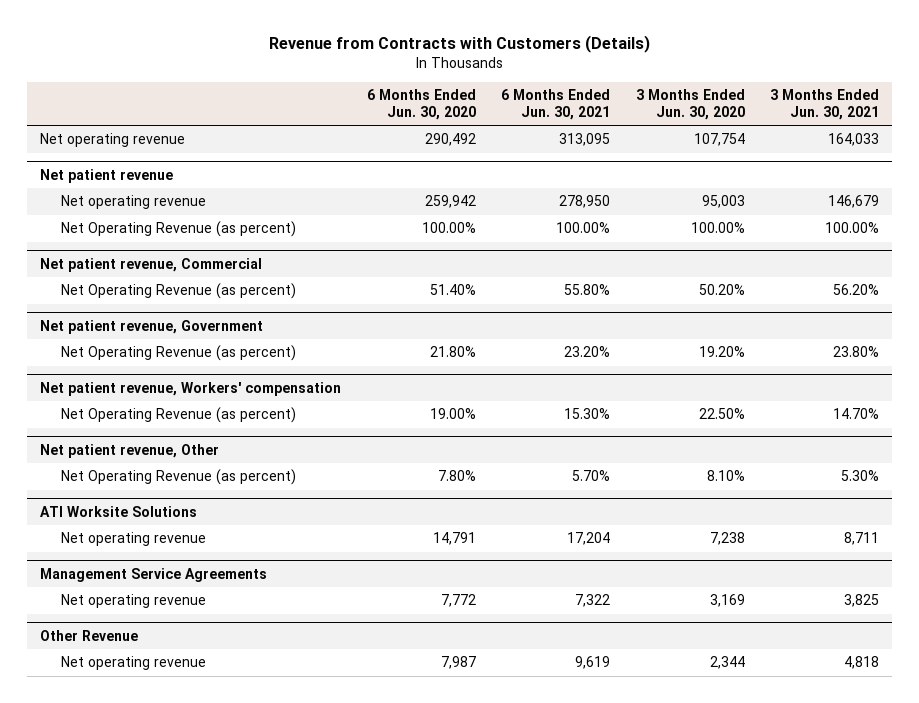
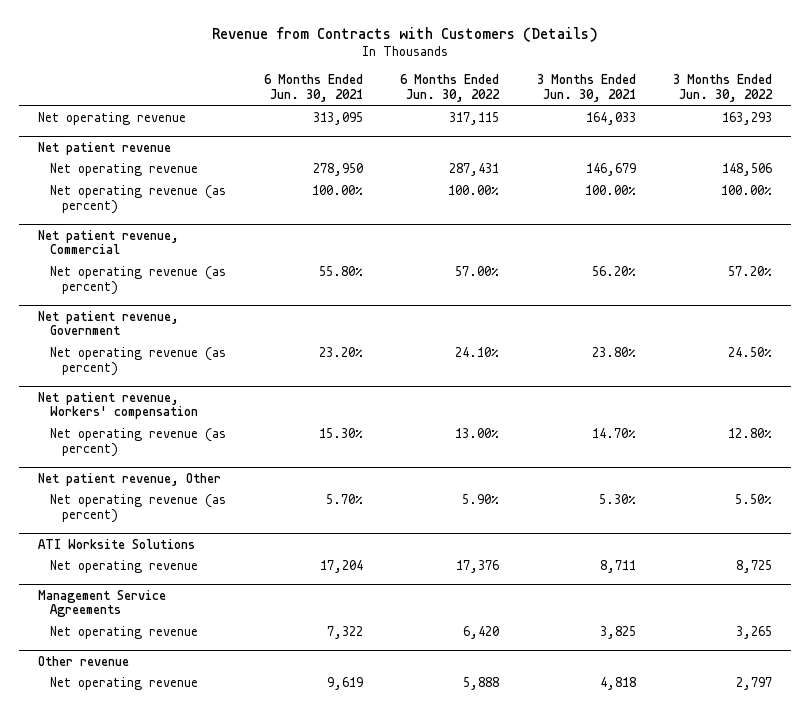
- | 6 Months Ended Jun. 30, 2020 | 6 Months Ended Jun. 30, 2021 | 3 Months Ended Jun. 30, 2020 | 3 Months Ended Jun. 30, 2021
+ | 6 Months Ended Jun. 30, 2021 | 6 Months Ended Jun. 30, 2022 | 3 Months Ended Jun. 30, 2021 | 3 Months Ended Jun. 30, 2022
@ Net patient revenue
- Net Operating Revenue (as percent) | 100.00% | 100.00% | 100.00% | 100.00%
+ Net operating revenue (as percent) | 100.00% | 100.00% | 100.00% | 100.00%
@ Net patient revenue, Commercial
- Net Operating Revenue (as percent) | 51.40% | 55.80% | 50.20% | 56.20%
+ Net operating revenue (as percent) | 55.80% | 57.00% | 56.20% | 57.20%
@ Net patient revenue, Government
- Net Operating Revenue (as percent) | 21.80% | 23.20% | 19.20% | 23.80%
+ Net operating revenue (as percent) | 23.20% | 24.10% | 23.80% | 24.50%
@ Net patient revenue, Workers' compensation
- Net Operating Revenue (as percent) | 19.00% | 15.30% | 22.50% | 14.70%
+ Net operating revenue (as percent) | 15.30% | 13.00% | 14.70% | 12.80%
@ Net patient revenue, Other
- Net Operating Revenue (as percent) | 7.80% | 5.70% | 8.10% | 5.30%
+ Net operating revenue (as percent) | 5.70% | 5.90% | 5.30% | 5.50%
- Other Revenue
+ Other revenue

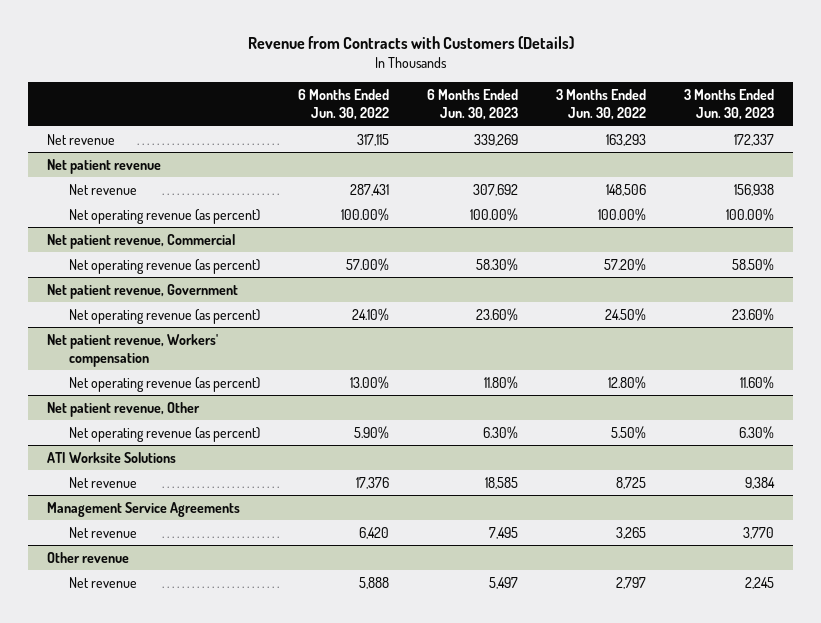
- | 6 Months Ended Jun. 30, 2021 | 6 Months Ended Jun. 30, 2022 | 3 Months Ended Jun. 30, 2021 | 3 Months Ended Jun. 30, 2022
+ | 6 Months Ended Jun. 30, 2022 | 6 Months Ended Jun. 30, 2023 | 3 Months Ended Jun. 30, 2022 | 3 Months Ended Jun. 30, 2023
- Net operating revenue | 313,095 | 317,115 | 164,033 | 163,293
+ Net revenue | 317,115 | 339,269 | 163,293 | 172,337
@ Net patient revenue
- Net operating revenue | 278,950 | 287,431 | 146,679 | 148,506
+ Net revenue | 287,431 | 307,692 | 148,506 | 156,938
@ ATI Worksite Solutions
- Net operating revenue | 17,204 | 17,376 | 8,711 | 8,725
+ Net revenue | 17,376 | 18,585 | 8,725 | 9,384
@ Management Service Agreements
- Net operating revenue | 7,322 | 6,420 | 3,825 | 3,265
+ Net revenue | 6,420 | 7,495 | 3,265 | 3,770
@ Other revenue
- Net operating revenue | 9,619 | 5,888 | 4,818 | 2,797
+ Net revenue | 5,888 | 5,497 | 2,797 | 2,245

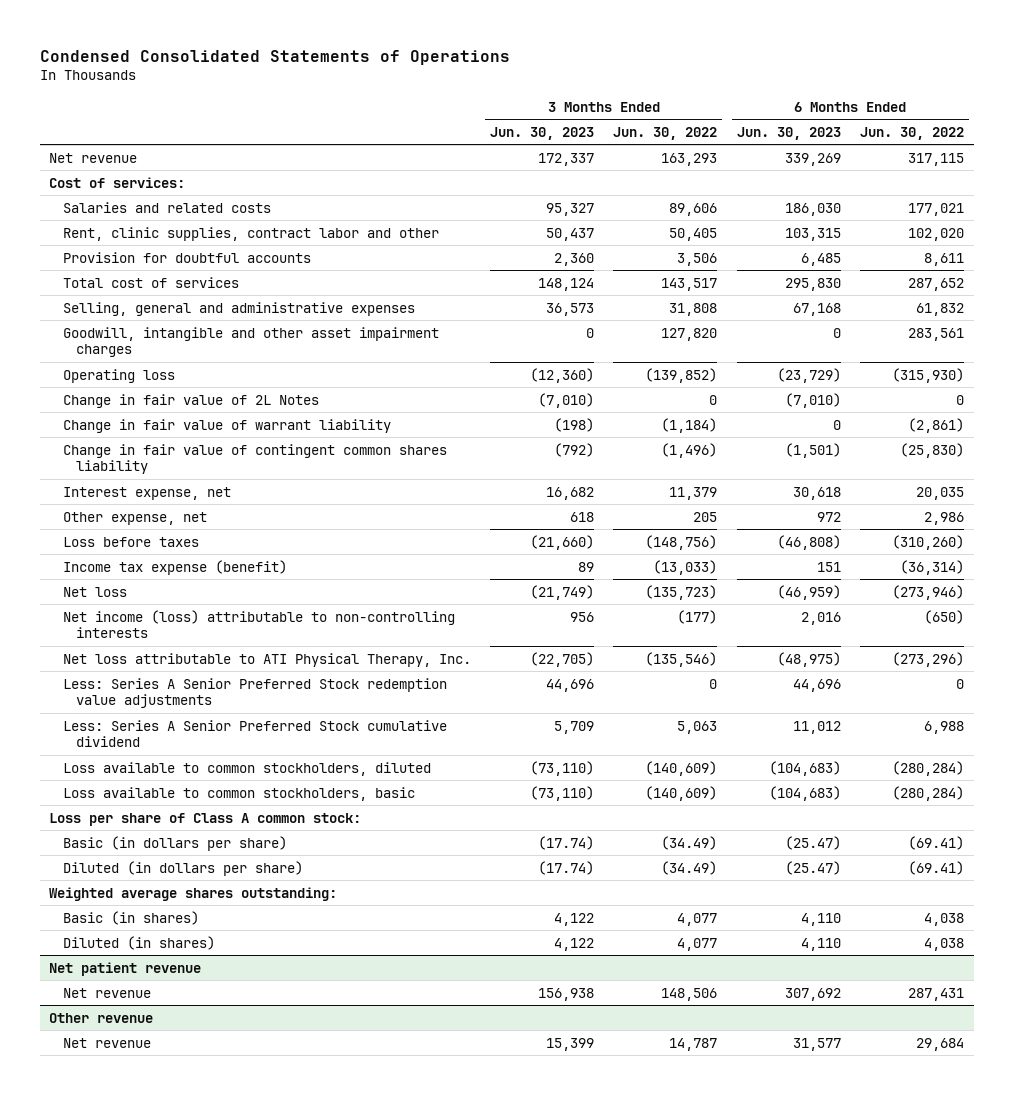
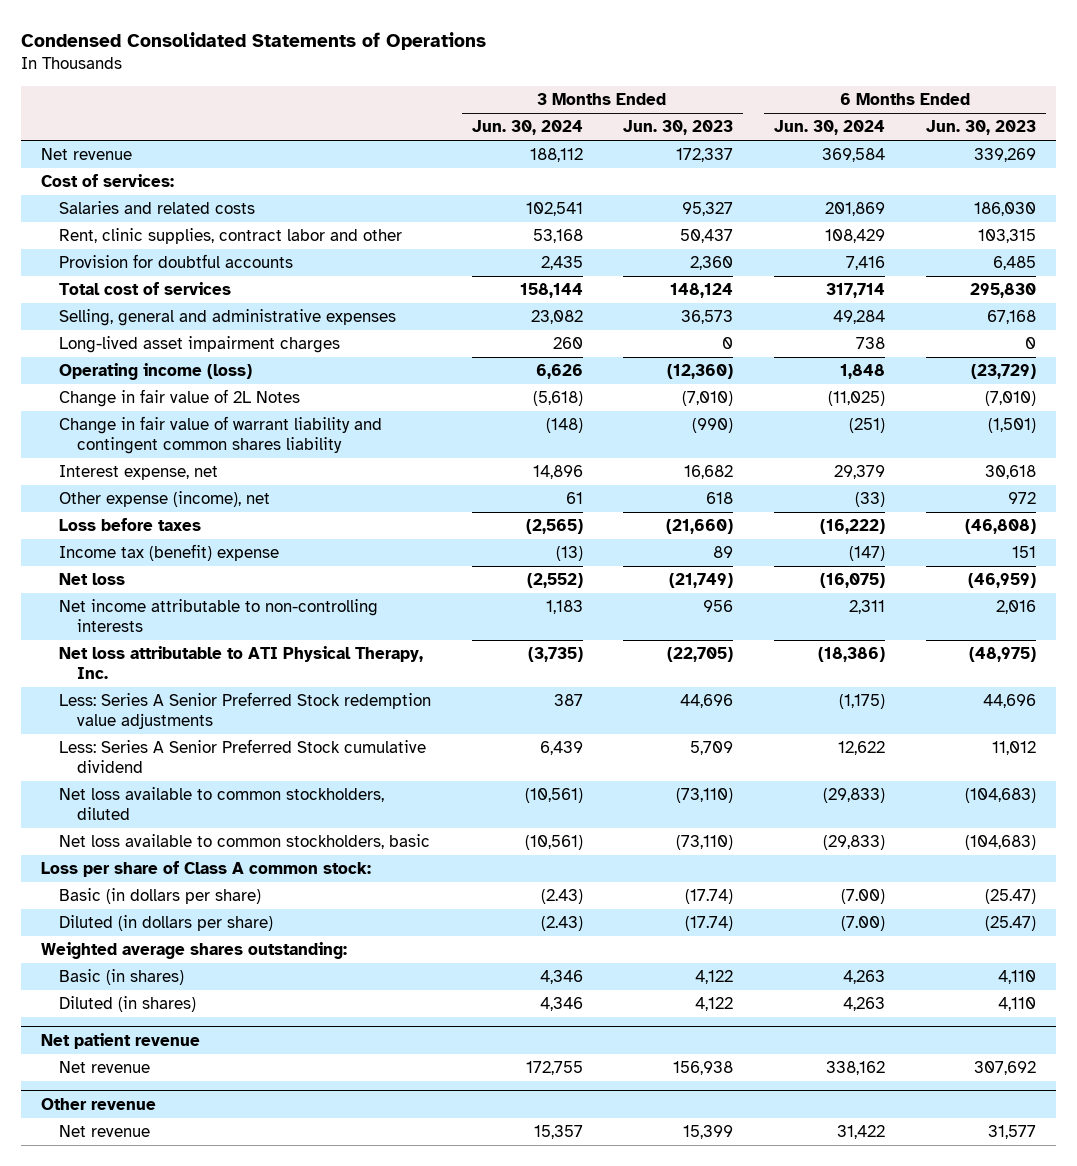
- | 3 Months Ended Jun. 30, 2023 | 3 Months Ended Jun. 30, 2022 | 6 Months Ended Jun. 30, 2023 | 6 Months Ended Jun. 30, 2022
+ | 3 Months Ended Jun. 30, 2024 | 3 Months Ended Jun. 30, 2023 | 6 Months Ended Jun. 30, 2024 | 6 Months Ended Jun. 30, 2023
- Goodwill, intangible and other asset impairment charges | 0 | 127,820 | 0 | 283,561
- Operating loss | (12,360) | (139,852) | (23,729) | (315,930)
+ Long-lived asset impairment charges | 260 | 0 | 738 | 0
+ Operating income (loss) | 6,626 | (12,360) | 1,848 | (23,729)
- Change in fair value of warrant liability | (198) | (1,184) | 0 | (2,861)
- Change in fair value of contingent common shares liability | (792) | (1,496) | (1,501) | (25,830)
+ Change in fair value of warrant liability and contingent common shares liability | (148) | (990) | (251) | (1,501)
- Other expense, net | 618 | 205 | 972 | 2,986
+ Other expense (income), net | 61 | 618 | (33) | 972
- Income tax expense (benefit) | 89 | (13,033) | 151 | (36,314)
+ Income tax (benefit) expense | (13) | 89 | (147) | 151
- Net income (loss) attributable to non-controlling interests | 956 | (177) | 2,016 | (650)
+ Net income attributable to non-controlling interests | 1,183 | 956 | 2,311 | 2,016
- Loss available to common stockholders, diluted | (73,110) | (140,609) | (104,683) | (280,284)
- Loss available to common stockholders, basic | (73,110) | (140,609) | (104,683) | (280,284)
+ Net loss available to common stockholders, diluted | (10,561) | (73,110) | (29,833) | (104,683)
+ Net loss available to common stockholders, basic | (10,561) | (73,110) | (29,833) | (104,683)

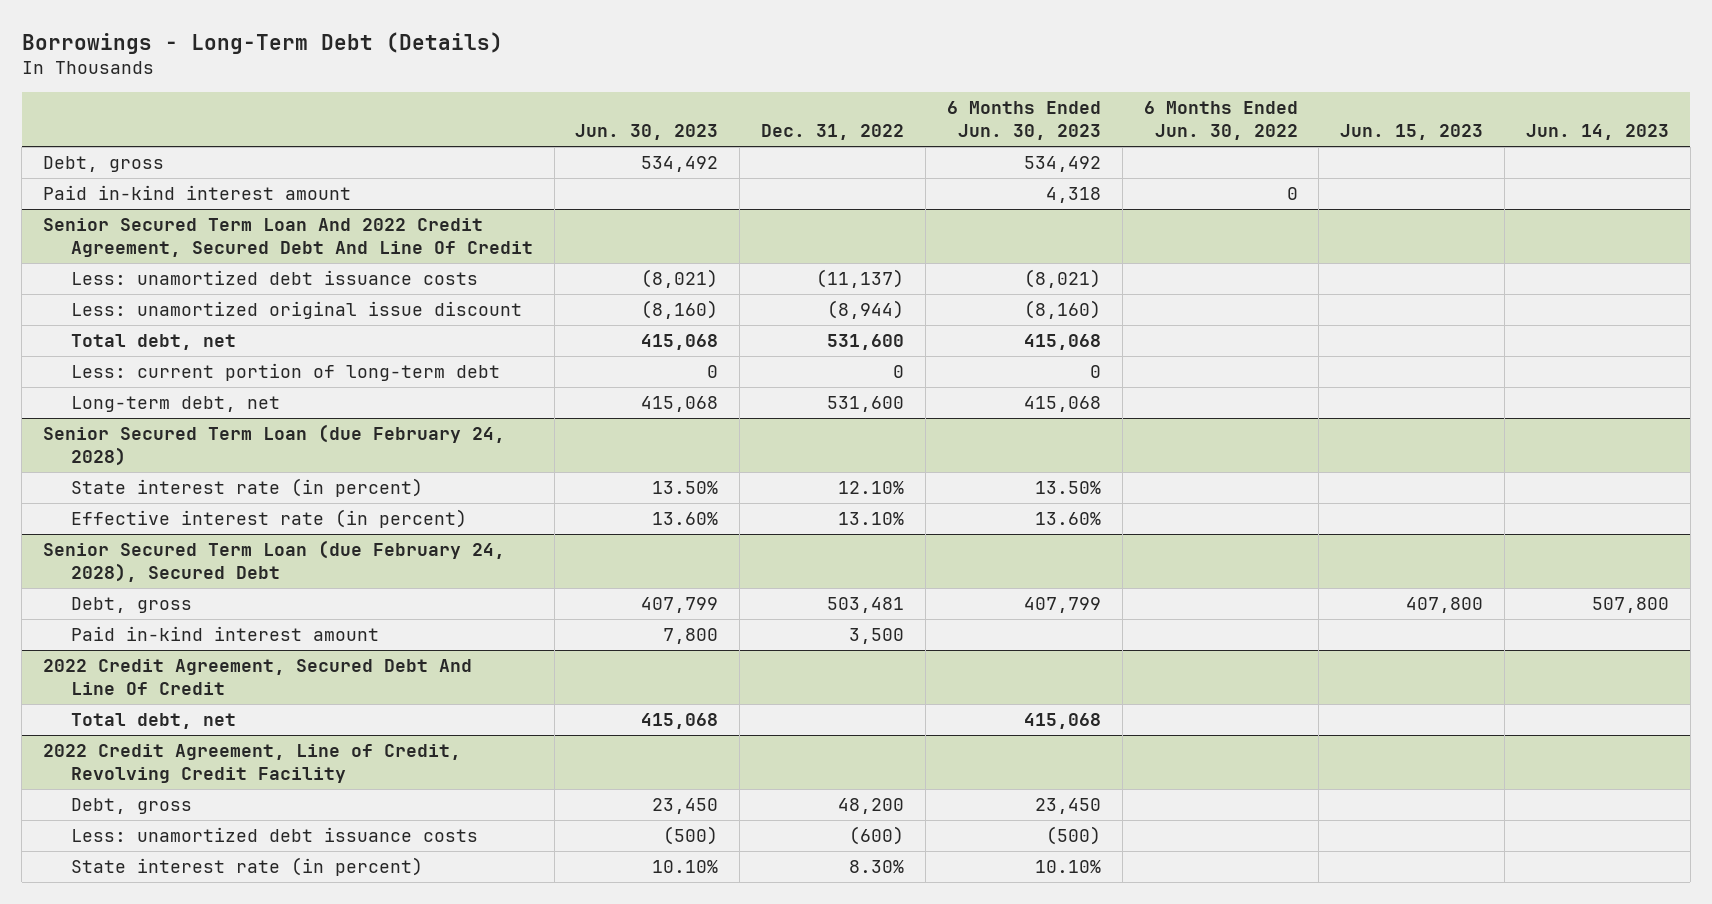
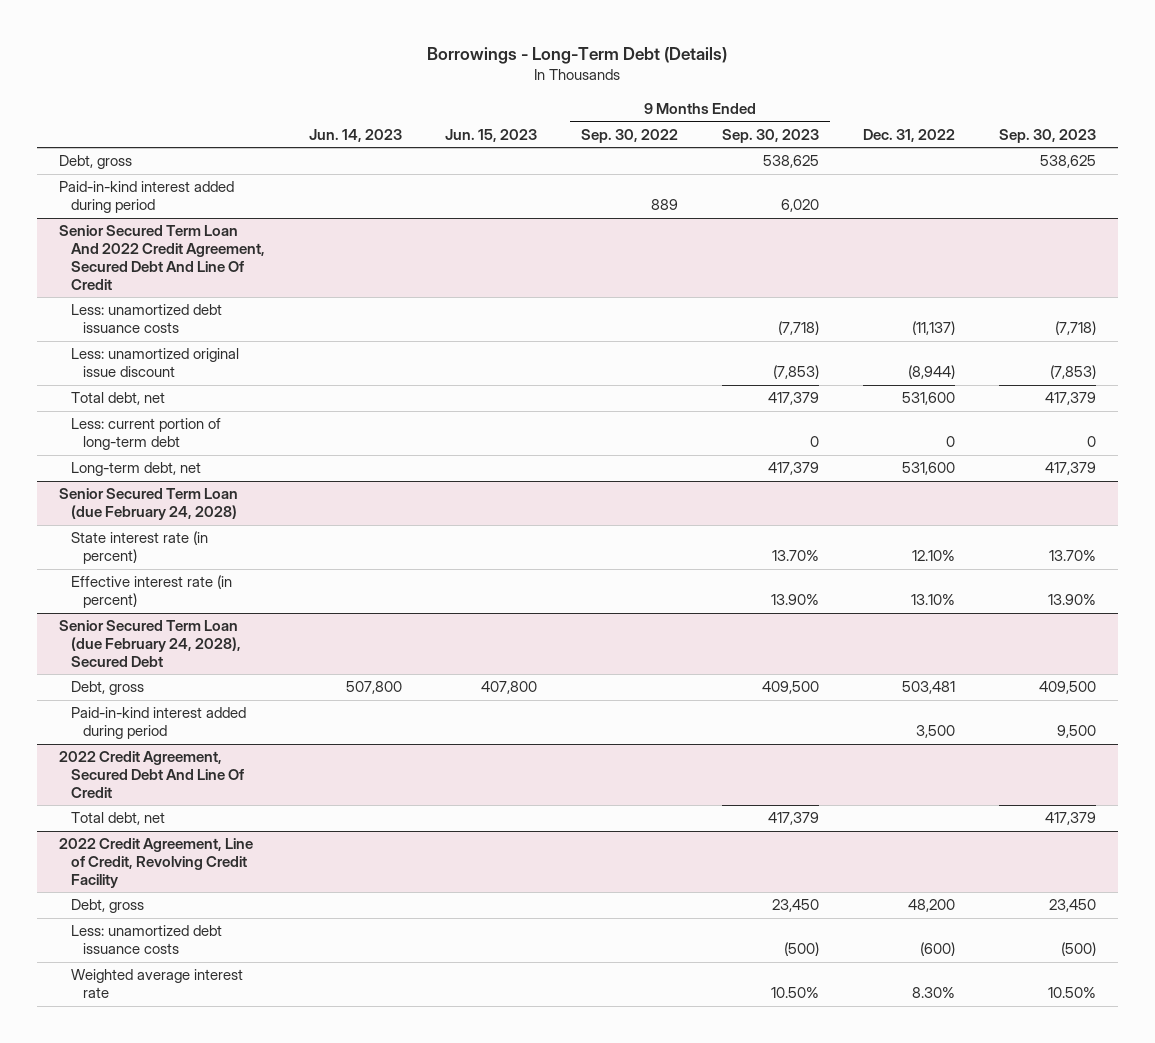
- | Jun. 30, 2023 | Dec. 31, 2022 | 6 Months Ended Jun. 30, 2023 | 6 Months Ended Jun. 30, 2022 | Jun. 15, 2023 | Jun. 14, 2023
+ | Jun. 14, 2023 | Jun. 15, 2023 | 9 Months Ended Sep. 30, 2022 | 9 Months Ended Sep. 30, 2023 | Dec. 31, 2022 | Sep. 30, 2023
- Paid in-kind interest amount | | | 4,318 | 0 | |
+ Paid-in-kind interest added during period | | | 889 | 6,020 | |
@ Senior Secured Term Loan (due February 24, 2028), Secured Debt
- Paid in-kind interest amount | 7,800 | 3,500 | | | |
+ Paid-in-kind interest added during period | | | | | 3,500 | 9,500
@ 2022 Credit Agreement, Line of Credit, Revolving Credit Facility
- State interest rate (in percent) | 10.10% | 8.30% | 10.10% | | |
+ Weighted average interest rate | | | | 10.50% | 8.30% | 10.50%

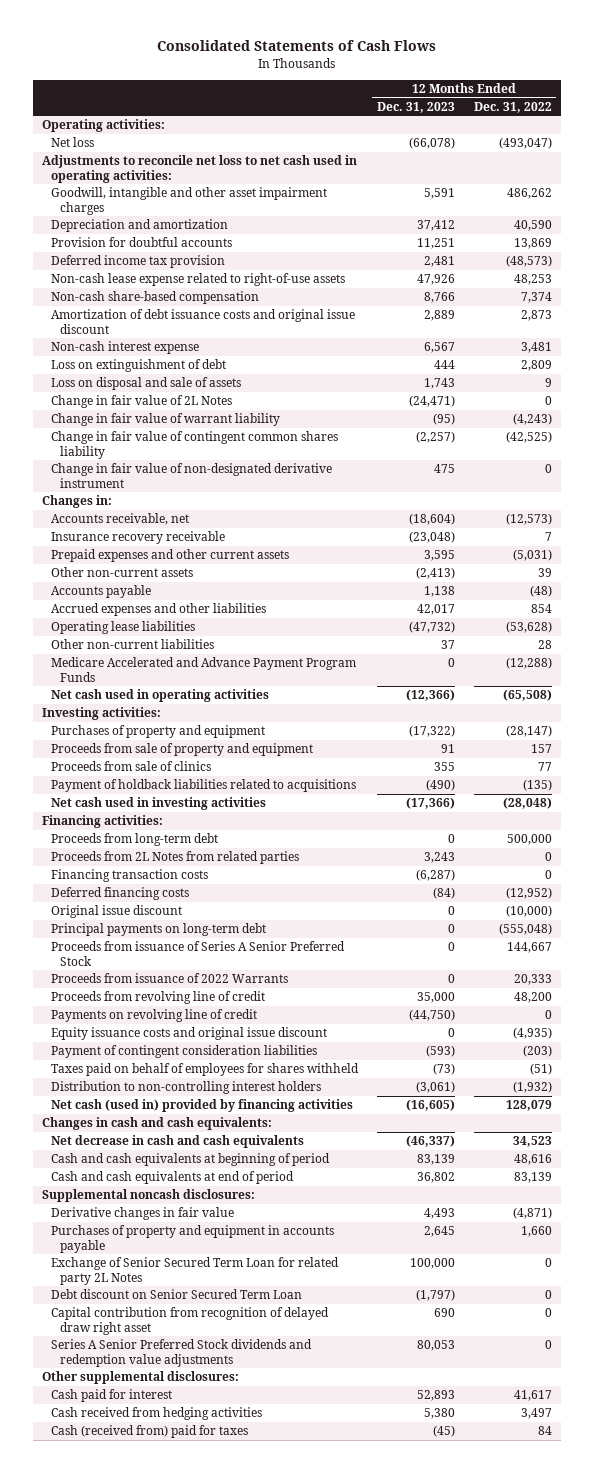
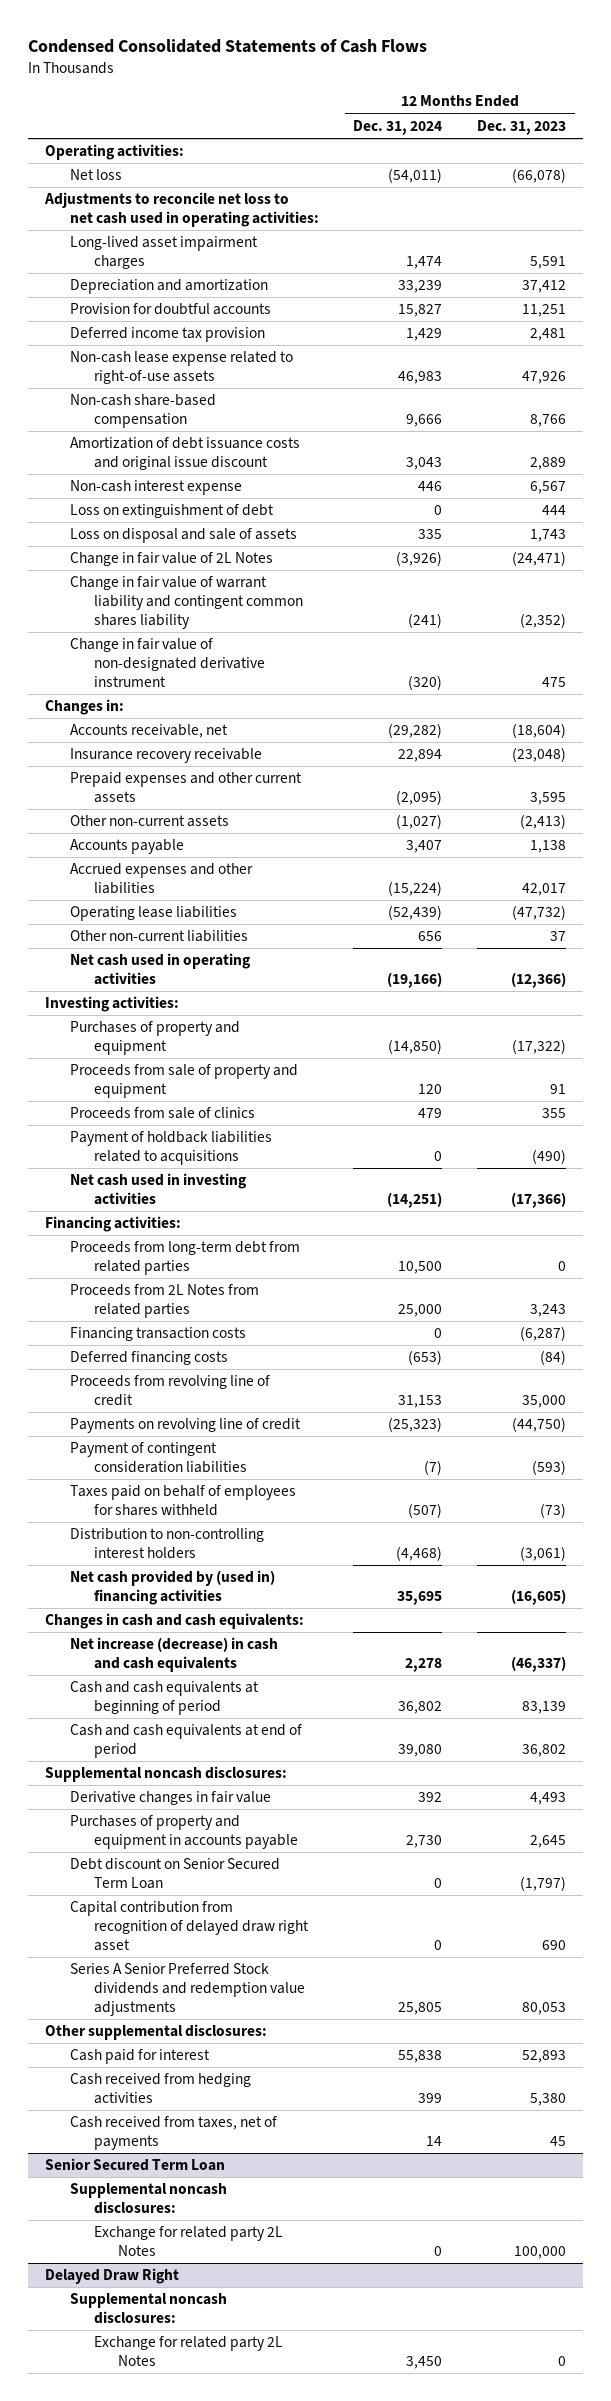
- Consolidated Statements of Cash Flows
+ Condensed Consolidated Statements of Cash Flows
- | 12 Months Ended Dec. 31, 2023 | 12 Months Ended Dec. 31, 2022
+ | 12 Months Ended Dec. 31, 2024 | 12 Months Ended Dec. 31, 2023
- Goodwill, intangible and other asset impairment charges | 5,591 | 486,262
+ Long-lived asset impairment charges | 1,474 | 5,591
- Change in fair value of warrant liability | (95) | (4,243)
- Change in fair value of contingent common shares liability | (2,257) | (42,525)
+ Change in fair value of warrant liability and contingent common shares liability | (241) | (2,352)
- Medicare Accelerated and Advance Payment Program Funds | 0 | (12,288)
- Proceeds from long-term debt | 0 | 500,000
+ Proceeds from long-term debt from related parties | 10,500 | 0
- Original issue discount | 0 | (10,000)
- Principal payments on long-term debt | 0 | (555,048)
- Proceeds from issuance of Series A Senior Preferred Stock | 0 | 144,667
- Proceeds from issuance of 2022 Warrants | 0 | 20,333
- Equity issuance costs and original issue discount | 0 | (4,935)
- Net cash (used in) provided by financing activities | (16,605) | 128,079
+ Net cash provided by (used in) financing activities | 35,695 | (16,605)
- Net decrease in cash and cash equivalents | (46,337) | 34,523
+ Net increase (decrease) in cash and cash equivalents | 2,278 | (46,337)
- Exchange of Senior Secured Term Loan for related party 2L Notes | 100,000 | 0
- Cash (received from) paid for taxes | (45) | 84
+ Cash received from taxes, net of payments | 14 | 45
+ Senior Secured Term Loan
+ Supplemental noncash disclosures:
+ Exchange for related party 2L Notes | 0 | 100,000
+ Delayed Draw Right
+ Supplemental noncash disclosures:
+ Exchange for related party 2L Notes | 3,450 | 0

